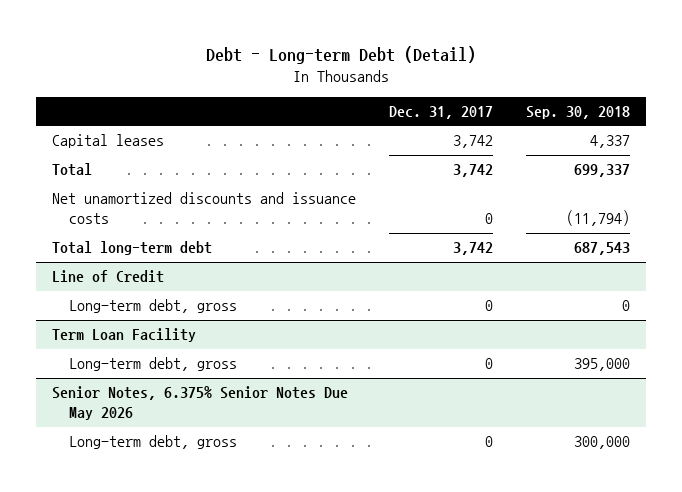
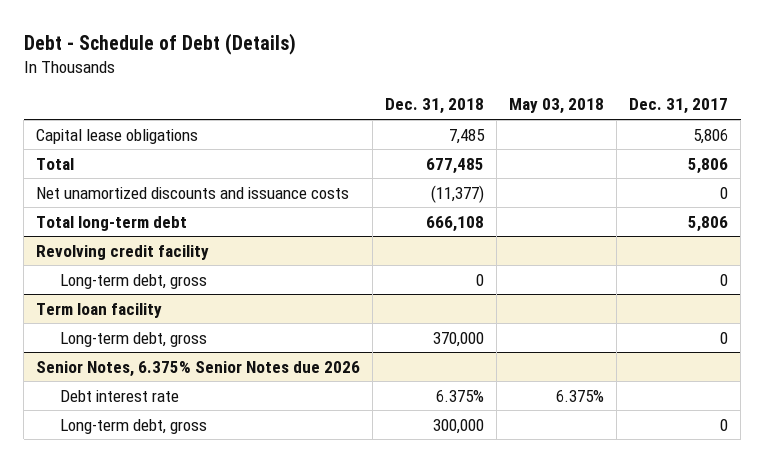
- Debt - Long-term Debt (Detail)
+ Debt - Schedule of Debt (Details)
- | Dec. 31, 2017 | Sep. 30, 2018
+ | Dec. 31, 2018 | May 03, 2018 | Dec. 31, 2017
- Capital leases | 3,742 | 4,337
- Total | 3,742 | 699,337
+ Capital lease obligations | 7,485 | | 5,806
+ Total | 677,485 | | 5,806
- Total long-term debt | 3,742 | 687,543
- Line of Credit
+ Total long-term debt | 666,108 | | 5,806
+ Revolving credit facility
- Term Loan Facility
+ Term loan facility
- Senior Notes, 6.375% Senior Notes Due May 2026
+ Senior Notes, 6.375% Senior Notes due 2026
+ Debt interest rate | 6.375% | 6.375% |

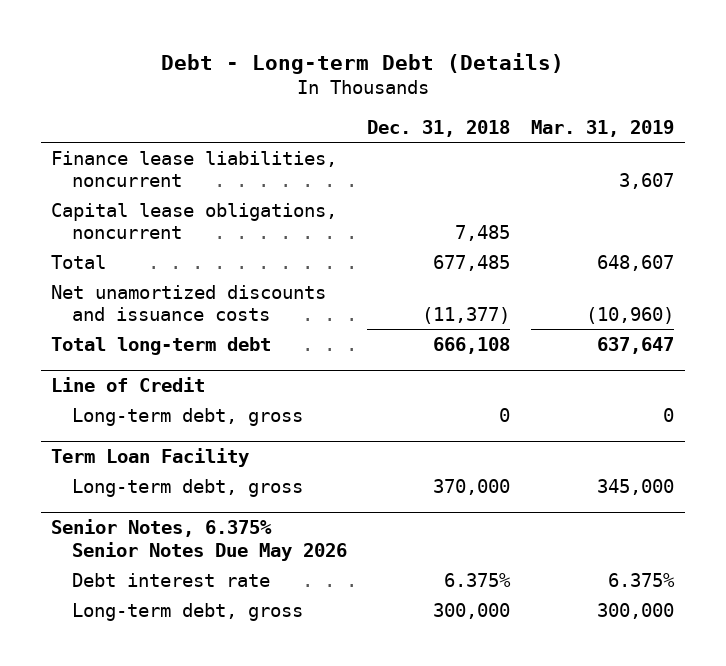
- Debt - Schedule of Debt (Details)
+ Debt - Long-term Debt (Details)
- | Dec. 31, 2018 | May 03, 2018 | Dec. 31, 2017
+ | Dec. 31, 2018 | Mar. 31, 2019
- Capital lease obligations | 7,485 | | 5,806
+ Finance lease liabilities, noncurrent | | 3,607
+ Capital lease obligations, noncurrent | 7,485 |
- Revolving credit facility
+ Line of Credit
- Term loan facility
+ Term Loan Facility
- Senior Notes, 6.375% Senior Notes due 2026
+ Senior Notes, 6.375% Senior Notes Due May 2026

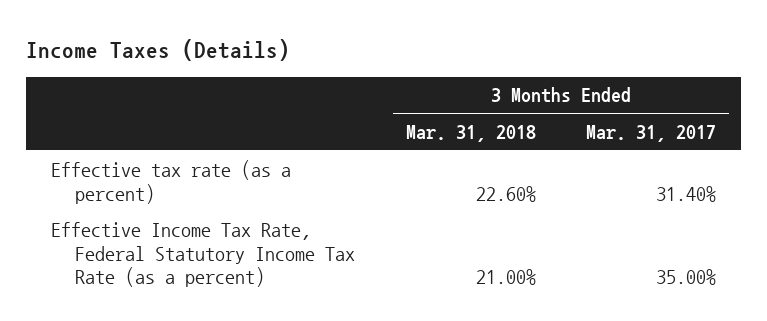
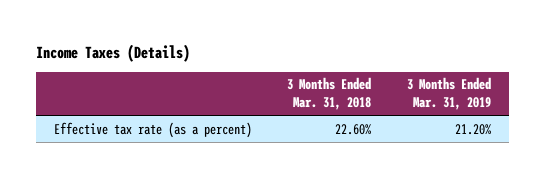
- | 3 Months Ended Mar. 31, 2018 | 3 Months Ended Mar. 31, 2017
+ | 3 Months Ended Mar. 31, 2018 | 3 Months Ended Mar. 31, 2019
- Effective Income Tax Rate, Federal Statutory Income Tax Rate (as a percent) | 21.00% | 35.00%

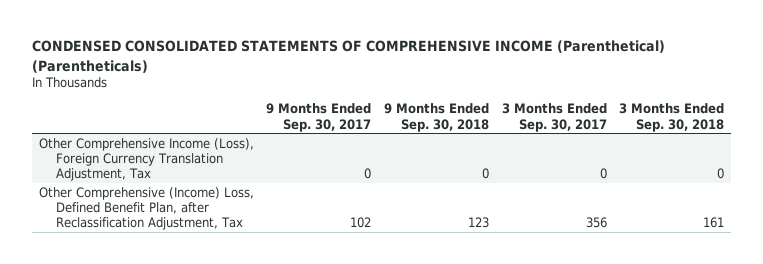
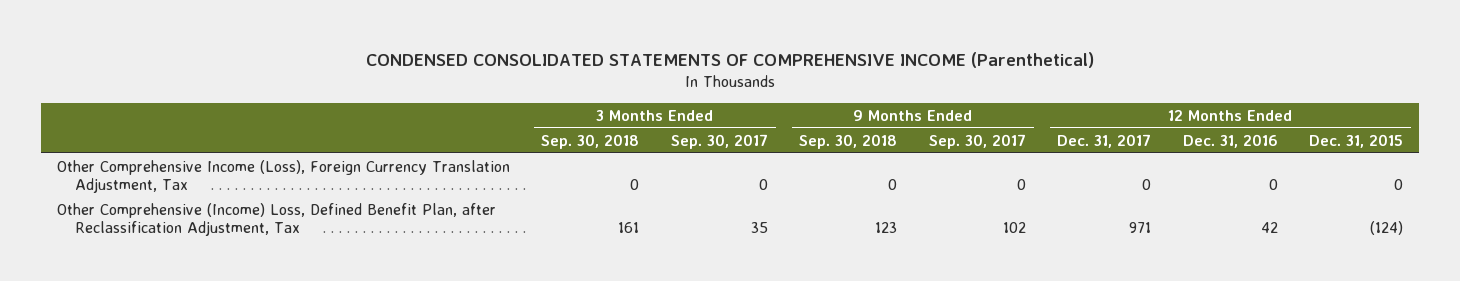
- CONDENSED CONSOLIDATED STATEMENTS OF COMPREHENSIVE INCOME (Parenthetical) (Parentheticals)
+ CONDENSED CONSOLIDATED STATEMENTS OF COMPREHENSIVE INCOME (Parenthetical)
- | 9 Months Ended Sep. 30, 2017 | 9 Months Ended Sep. 30, 2018 | 3 Months Ended Sep. 30, 2017 | 3 Months Ended Sep. 30, 2018
+ | 3 Months Ended Sep. 30, 2018 | 3 Months Ended Sep. 30, 2017 | 9 Months Ended Sep. 30, 2018 | 9 Months Ended Sep. 30, 2017 | 12 Months Ended Dec. 31, 2017 | 12 Months Ended Dec. 31, 2016 | 12 Months Ended Dec. 31, 2015
- Other Comprehensive (Income) Loss, Defined Benefit Plan, after Reclassification Adjustment, Tax | 102 | 123 | 356 | 161
+ Other Comprehensive (Income) Loss, Defined Benefit Plan, after Reclassification Adjustment, Tax | 161 | 35 | 123 | 102 | 971 | 42 | (124)

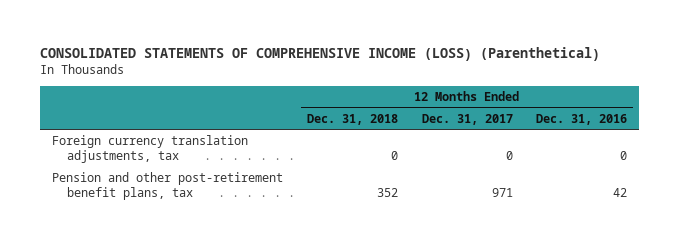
- CONDENSED CONSOLIDATED STATEMENTS OF COMPREHENSIVE INCOME (Parenthetical)
+ CONSOLIDATED STATEMENTS OF COMPREHENSIVE INCOME (LOSS) (Parenthetical)
- | 3 Months Ended Sep. 30, 2018 | 3 Months Ended Sep. 30, 2017 | 9 Months Ended Sep. 30, 2018 | 9 Months Ended Sep. 30, 2017 | 12 Months Ended Dec. 31, 2017 | 12 Months Ended Dec. 31, 2016 | 12 Months Ended Dec. 31, 2015
+ | 12 Months Ended Dec. 31, 2018 | 12 Months Ended Dec. 31, 2017 | 12 Months Ended Dec. 31, 2016
- Other Comprehensive Income (Loss), Foreign Currency Translation Adjustment, Tax | 0 | 0 | 0 | 0 | 0 | 0 | 0
- Other Comprehensive (Income) Loss, Defined Benefit Plan, after Reclassification Adjustment, Tax | 161 | 35 | 123 | 102 | 971 | 42 | (124)
+ Foreign currency translation adjustments, tax | 0 | 0 | 0
+ Pension and other post-retirement benefit plans, tax | 352 | 971 | 42

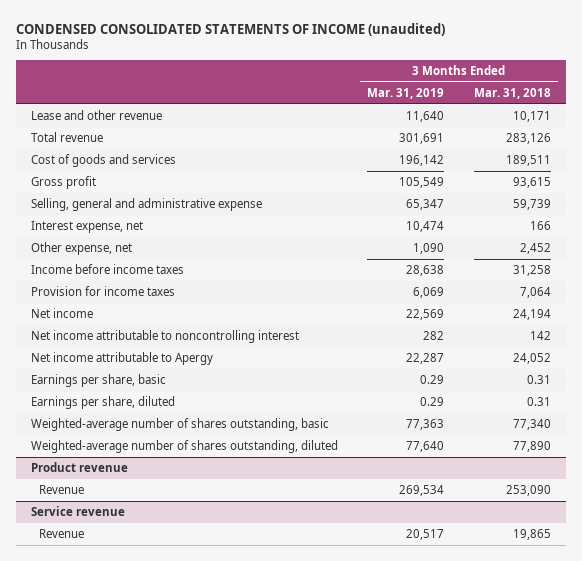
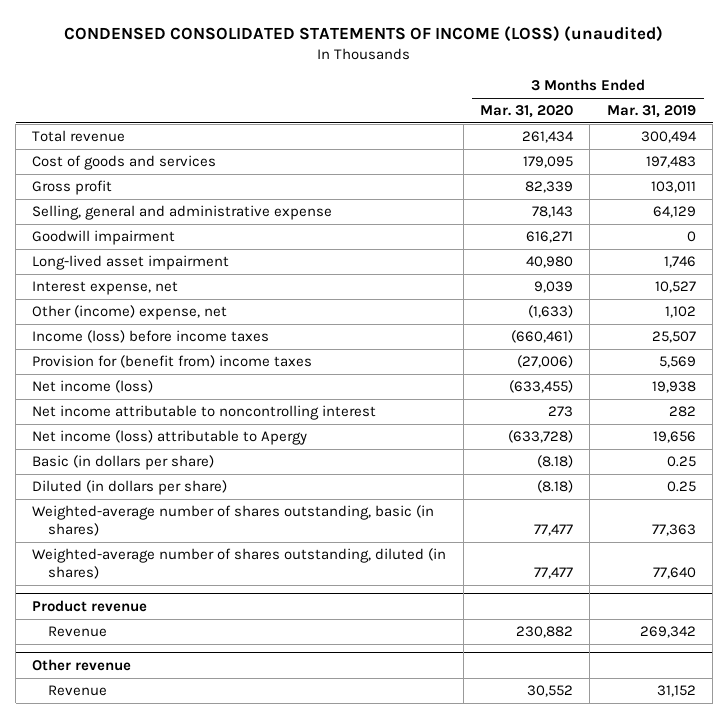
- CONDENSED CONSOLIDATED STATEMENTS OF INCOME (unaudited)
+ CONDENSED CONSOLIDATED STATEMENTS OF INCOME (LOSS) (unaudited)
- | 3 Months Ended Mar. 31, 2019 | 3 Months Ended Mar. 31, 2018
+ | 3 Months Ended Mar. 31, 2020 | 3 Months Ended Mar. 31, 2019
- Lease and other revenue | 11,640 | 10,171
- Total revenue | 301,691 | 283,126
- Cost of goods and services | 196,142 | 189,511
- Gross profit | 105,549 | 93,615
- Selling, general and administrative expense | 65,347 | 59,739
- Interest expense, net | 10,474 | 166
- Other expense, net | 1,090 | 2,452
- Income before income taxes | 28,638 | 31,258
- Provision for income taxes | 6,069 | 7,064
- Net income | 22,569 | 24,194
+ Total revenue | 261,434 | 300,494
+ Cost of goods and services | 179,095 | 197,483
+ Gross profit | 82,339 | 103,011
+ Selling, general and administrative expense | 78,143 | 64,129
+ Goodwill impairment | 616,271 | 0
+ Long-lived asset impairment | 40,980 | 1,746
+ Interest expense, net | 9,039 | 10,527
+ Other (income) expense, net | (1,633) | 1,102
+ Income (loss) before income taxes | (660,461) | 25,507
+ Provision for (benefit from) income taxes | (27,006) | 5,569
+ Net income (loss) | (633,455) | 19,938
- Net income attributable to Apergy | 22,287 | 24,052
- Earnings per share, basic | 0.29 | 0.31
- Earnings per share, diluted | 0.29 | 0.31
- Weighted-average number of shares outstanding, basic | 77,363 | 77,340
- Weighted-average number of shares outstanding, diluted | 77,640 | 77,890
+ Net income (loss) attributable to Apergy | (633,728) | 19,656
+ Basic (in dollars per share) | (8.18) | 0.25
+ Diluted (in dollars per share) | (8.18) | 0.25
+ Weighted-average number of shares outstanding, basic (in shares) | 77,477 | 77,363
+ Weighted-average number of shares outstanding, diluted (in shares) | 77,477 | 77,640
@ Product revenue
- Revenue | 269,534 | 253,090
- Service revenue
- Revenue | 20,517 | 19,865
@ Product revenue
+ Revenue | 230,882 | 269,342
+ Other revenue
+ Revenue | 30,552 | 31,152

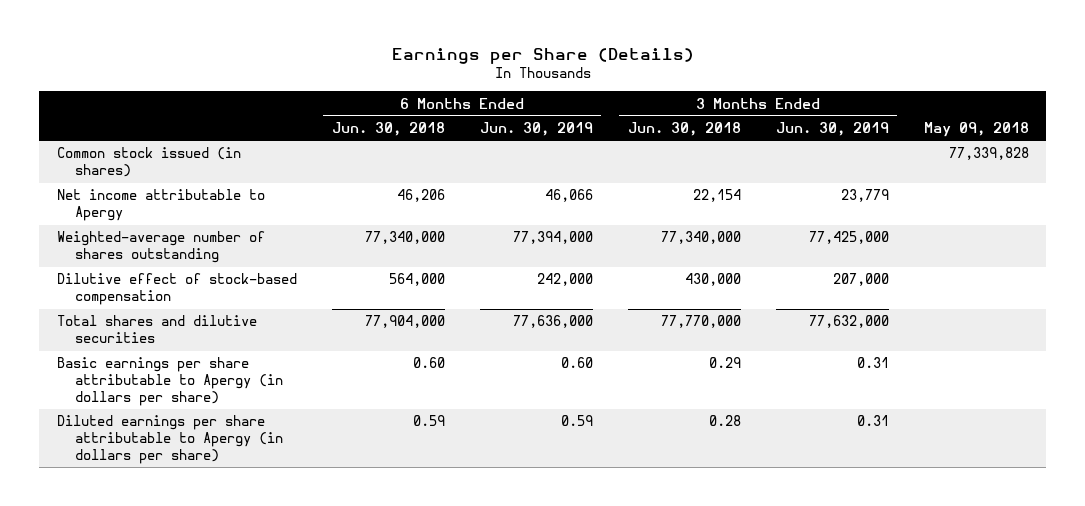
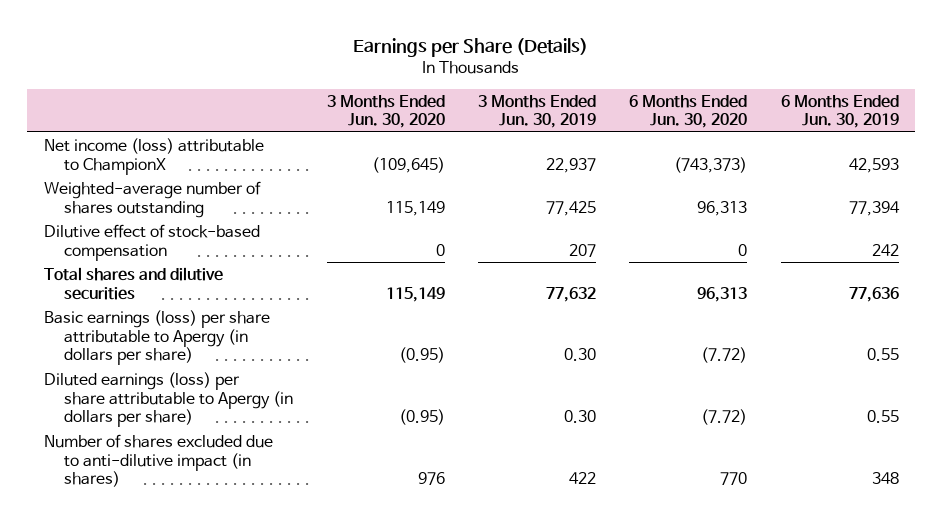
- | 6 Months Ended Jun. 30, 2018 | 6 Months Ended Jun. 30, 2019 | 3 Months Ended Jun. 30, 2018 | 3 Months Ended Jun. 30, 2019 | May 09, 2018
+ | 3 Months Ended Jun. 30, 2020 | 3 Months Ended Jun. 30, 2019 | 6 Months Ended Jun. 30, 2020 | 6 Months Ended Jun. 30, 2019
- Common stock issued (in shares) | | | | | 77,339,828
- Net income attributable to Apergy | 46,206 | 46,066 | 22,154 | 23,779 |
- Weighted-average number of shares outstanding | 77,340,000 | 77,394,000 | 77,340,000 | 77,425,000 |
- Dilutive effect of stock-based compensation | 564,000 | 242,000 | 430,000 | 207,000 |
- Total shares and dilutive securities | 77,904,000 | 77,636,000 | 77,770,000 | 77,632,000 |
- Basic earnings per share attributable to Apergy (in dollars per share) | 0.60 | 0.60 | 0.29 | 0.31 |
- Diluted earnings per share attributable to Apergy (in dollars per share) | 0.59 | 0.59 | 0.28 | 0.31 |
+ Net income (loss) attributable to ChampionX | (109,645) | 22,937 | (743,373) | 42,593
+ Weighted-average number of shares outstanding | 115,149 | 77,425 | 96,313 | 77,394
+ Dilutive effect of stock-based compensation | 0 | 207 | 0 | 242
+ Total shares and dilutive securities | 115,149 | 77,632 | 96,313 | 77,636
+ Basic earnings (loss) per share attributable to Apergy (in dollars per share) | (0.95) | 0.30 | (7.72) | 0.55
+ Diluted earnings (loss) per share attributable to Apergy (in dollars per share) | (0.95) | 0.30 | (7.72) | 0.55
+ Number of shares excluded due to anti-dilutive impact (in shares) | 976 | 422 | 770 | 348

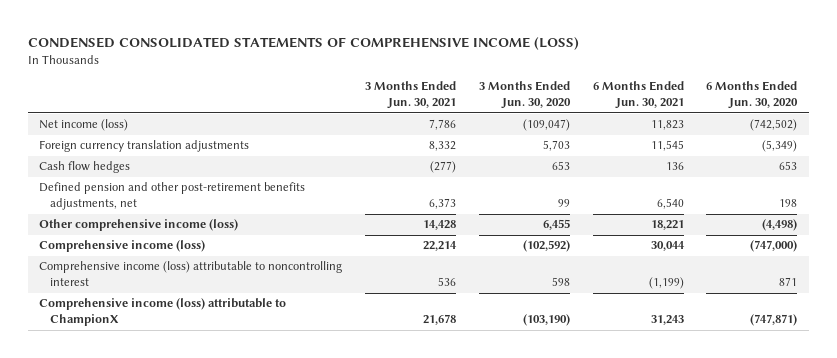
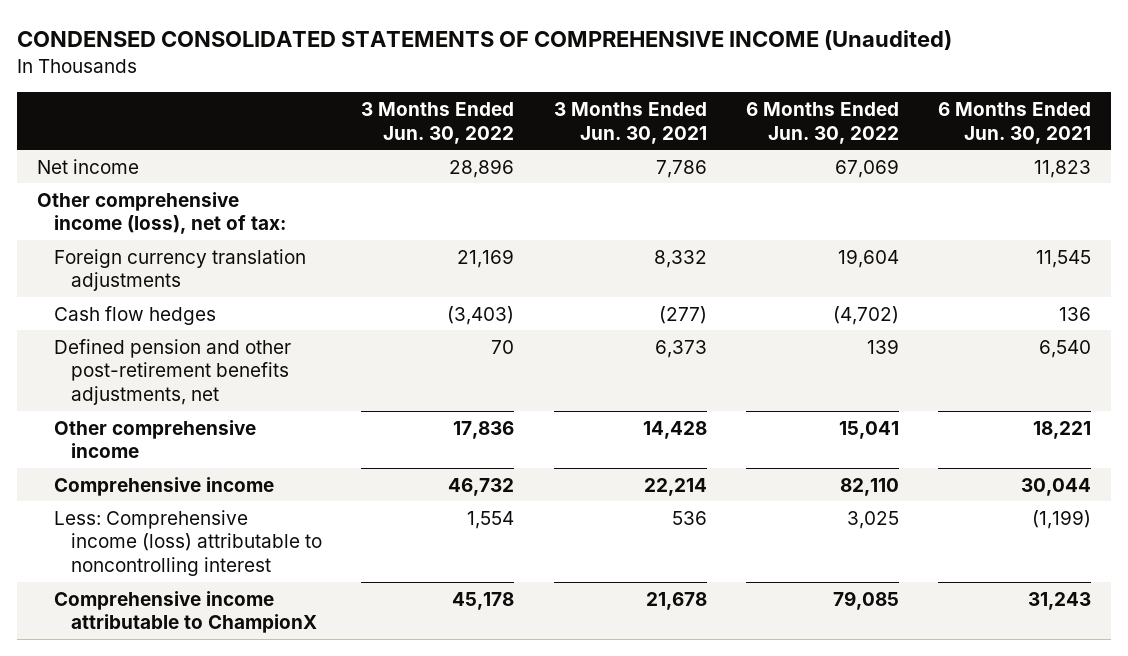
- CONDENSED CONSOLIDATED STATEMENTS OF COMPREHENSIVE INCOME (LOSS)
+ CONDENSED CONSOLIDATED STATEMENTS OF COMPREHENSIVE INCOME (Unaudited)
- | 3 Months Ended Jun. 30, 2021 | 3 Months Ended Jun. 30, 2020 | 6 Months Ended Jun. 30, 2021 | 6 Months Ended Jun. 30, 2020
+ | 3 Months Ended Jun. 30, 2022 | 3 Months Ended Jun. 30, 2021 | 6 Months Ended Jun. 30, 2022 | 6 Months Ended Jun. 30, 2021
- Net income (loss) | 7,786 | (109,047) | 11,823 | (742,502)
+ Net income | 28,896 | 7,786 | 67,069 | 11,823
+ Other comprehensive income (loss), net of tax:
- Other comprehensive income (loss) | 14,428 | 6,455 | 18,221 | (4,498)
- Comprehensive income (loss) | 22,214 | (102,592) | 30,044 | (747,000)
- Comprehensive income (loss) attributable to noncontrolling interest | 536 | 598 | (1,199) | 871
- Comprehensive income (loss) attributable to ChampionX | 21,678 | (103,190) | 31,243 | (747,871)
+ Other comprehensive income | 17,836 | 14,428 | 15,041 | 18,221
+ Comprehensive income | 46,732 | 22,214 | 82,110 | 30,044
+ Less: Comprehensive income (loss) attributable to noncontrolling interest | 1,554 | 536 | 3,025 | (1,199)
+ Comprehensive income attributable to ChampionX | 45,178 | 21,678 | 79,085 | 31,243

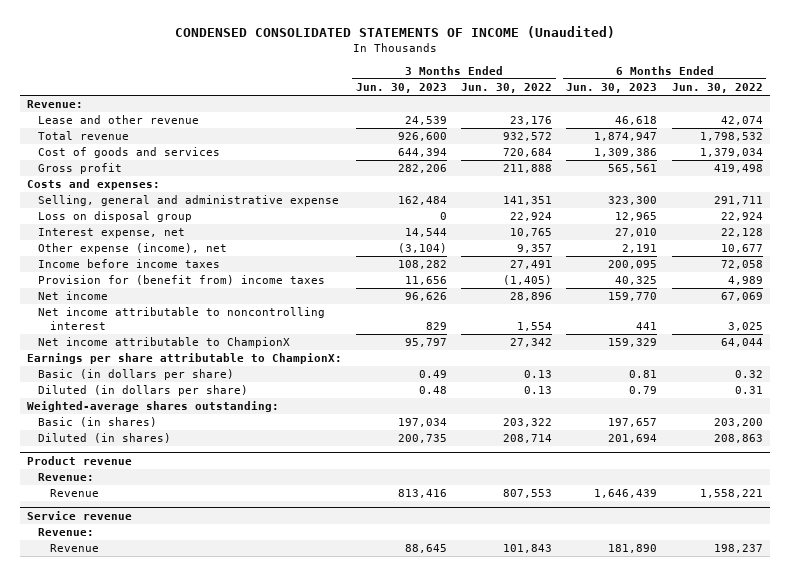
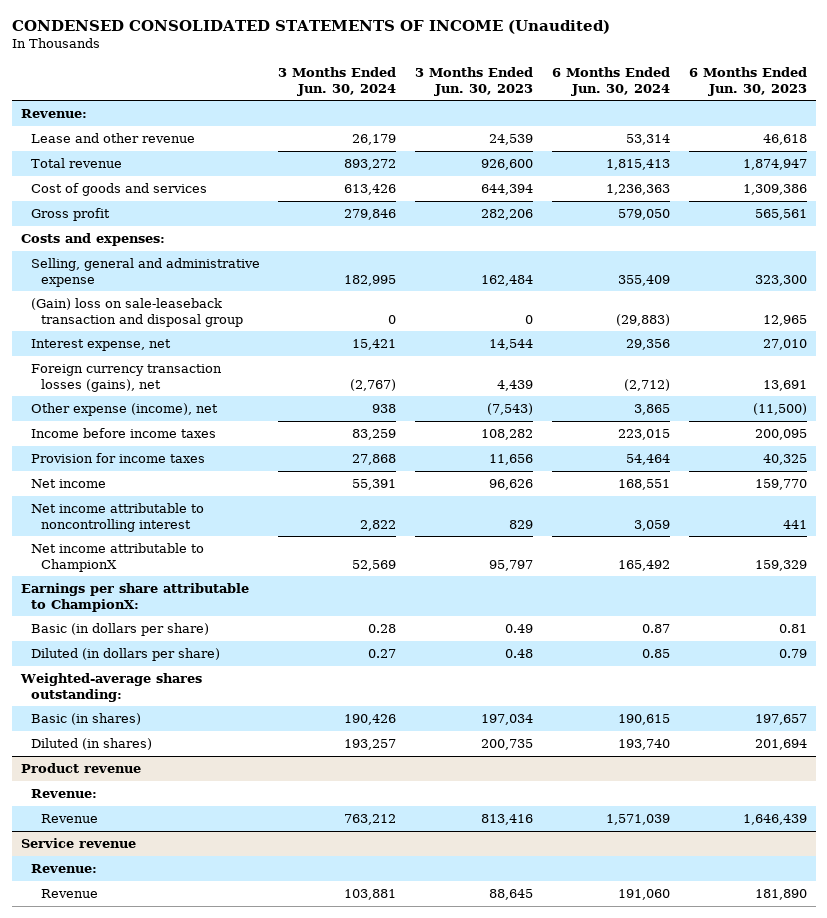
- | 3 Months Ended Jun. 30, 2023 | 3 Months Ended Jun. 30, 2022 | 6 Months Ended Jun. 30, 2023 | 6 Months Ended Jun. 30, 2022
+ | 3 Months Ended Jun. 30, 2024 | 3 Months Ended Jun. 30, 2023 | 6 Months Ended Jun. 30, 2024 | 6 Months Ended Jun. 30, 2023
- Loss on disposal group | 0 | 22,924 | 12,965 | 22,924
+ (Gain) loss on sale-leaseback transaction and disposal group | 0 | 0 | (29,883) | 12,965
- Other expense (income), net | (3,104) | 9,357 | 2,191 | 10,677
+ Foreign currency transaction losses (gains), net | (2,767) | 4,439 | (2,712) | 13,691
+ Other expense (income), net | 938 | (7,543) | 3,865 | (11,500)
- Provision for (benefit from) income taxes | 11,656 | (1,405) | 40,325 | 4,989
+ Provision for income taxes | 27,868 | 11,656 | 54,464 | 40,325

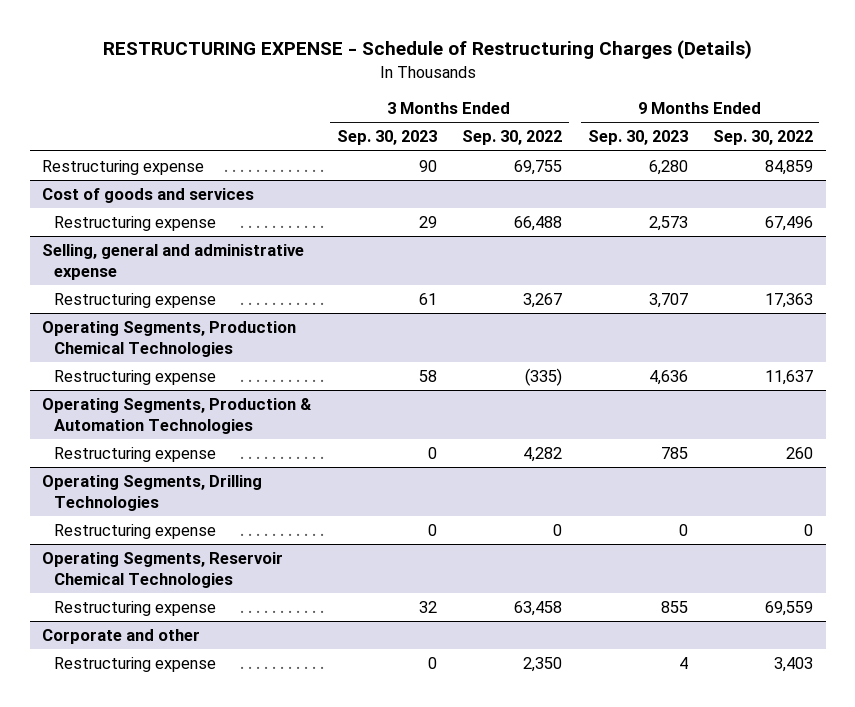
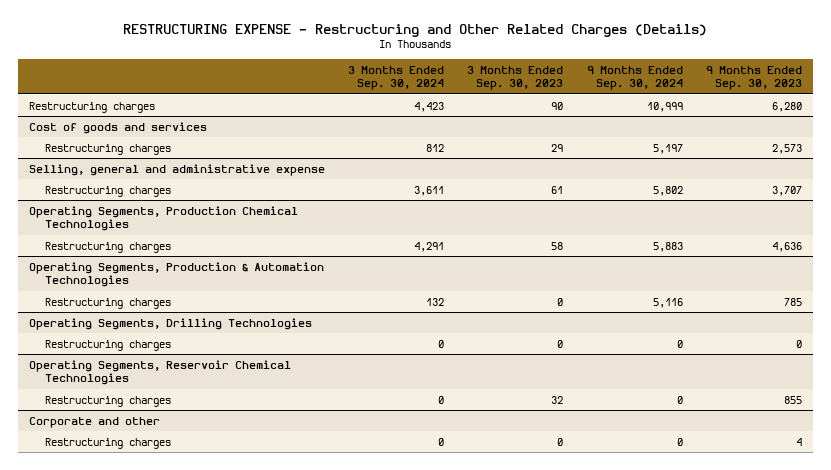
- RESTRUCTURING EXPENSE - Schedule of Restructuring Charges (Details)
+ RESTRUCTURING EXPENSE - Restructuring and Other Related Charges (Details)
- | 3 Months Ended Sep. 30, 2023 | 3 Months Ended Sep. 30, 2022 | 9 Months Ended Sep. 30, 2023 | 9 Months Ended Sep. 30, 2022
+ | 3 Months Ended Sep. 30, 2024 | 3 Months Ended Sep. 30, 2023 | 9 Months Ended Sep. 30, 2024 | 9 Months Ended Sep. 30, 2023
- Restructuring expense | 90 | 69,755 | 6,280 | 84,859
+ Restructuring charges | 4,423 | 90 | 10,999 | 6,280
@ Cost of goods and services
- Restructuring expense | 29 | 66,488 | 2,573 | 67,496
+ Restructuring charges | 812 | 29 | 5,197 | 2,573
@ Selling, general and administrative expense
- Restructuring expense | 61 | 3,267 | 3,707 | 17,363
+ Restructuring charges | 3,611 | 61 | 5,802 | 3,707
@ Operating Segments, Production Chemical Technologies
- Restructuring expense | 58 | (335) | 4,636 | 11,637
+ Restructuring charges | 4,291 | 58 | 5,883 | 4,636
@ Operating Segments, Production & Automation Technologies
- Restructuring expense | 0 | 4,282 | 785 | 260
+ Restructuring charges | 132 | 0 | 5,116 | 785
@ Operating Segments, Drilling Technologies
- Restructuring expense | 0 | 0 | 0 | 0
+ Restructuring charges | 0 | 0 | 0 | 0
@ Operating Segments, Reservoir Chemical Technologies
- Restructuring expense | 32 | 63,458 | 855 | 69,559
+ Restructuring charges | 0 | 32 | 0 | 855
@ Corporate and other
- Restructuring expense | 0 | 2,350 | 4 | 3,403
+ Restructuring charges | 0 | 0 | 0 | 4

